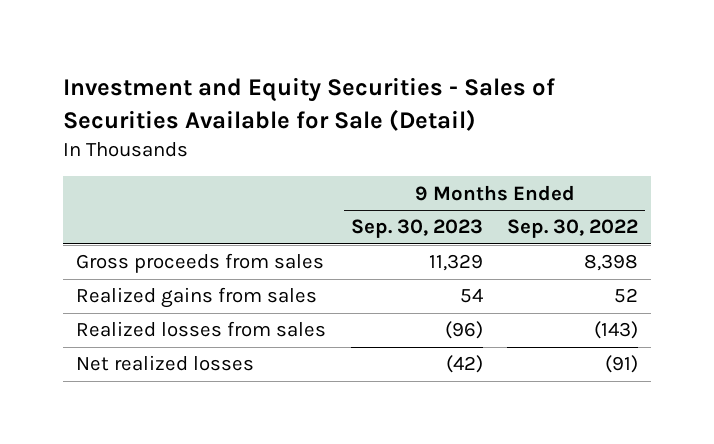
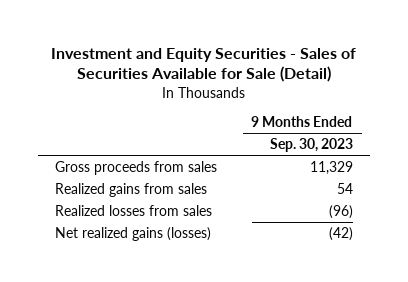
- | 9 Months Ended Sep. 30, 2023 | 9 Months Ended Sep. 30, 2022
+ | 9 Months Ended Sep. 30, 2023
- Net realized losses | (42) | (91)
+ Net realized gains (losses) | (42)

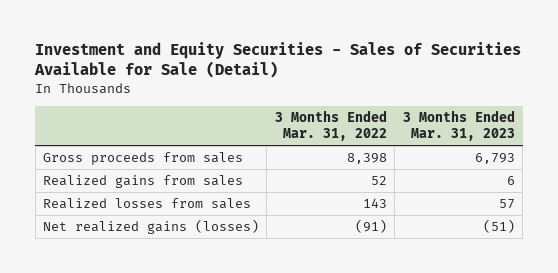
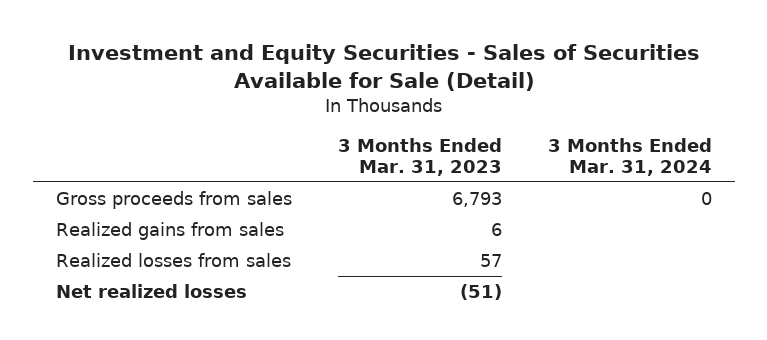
- | 3 Months Ended Mar. 31, 2022 | 3 Months Ended Mar. 31, 2023
+ | 3 Months Ended Mar. 31, 2023 | 3 Months Ended Mar. 31, 2024
- Net realized gains (losses) | (91) | (51)
+ Net realized losses | (51) |

